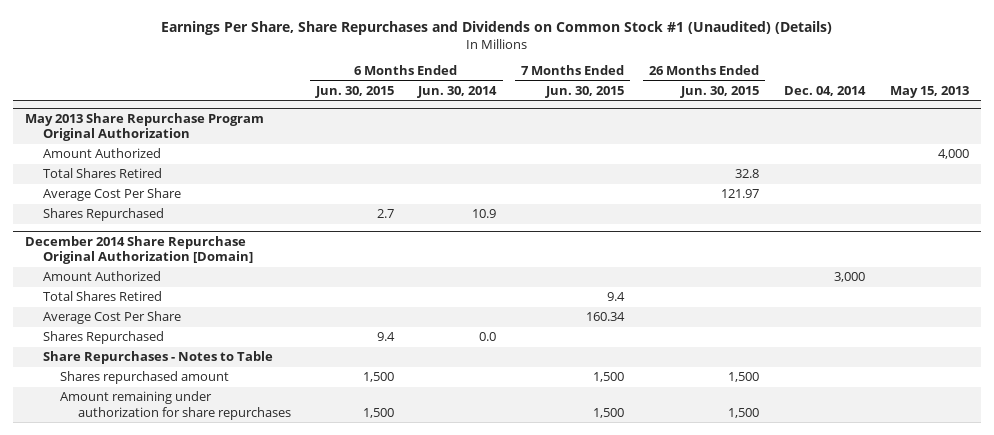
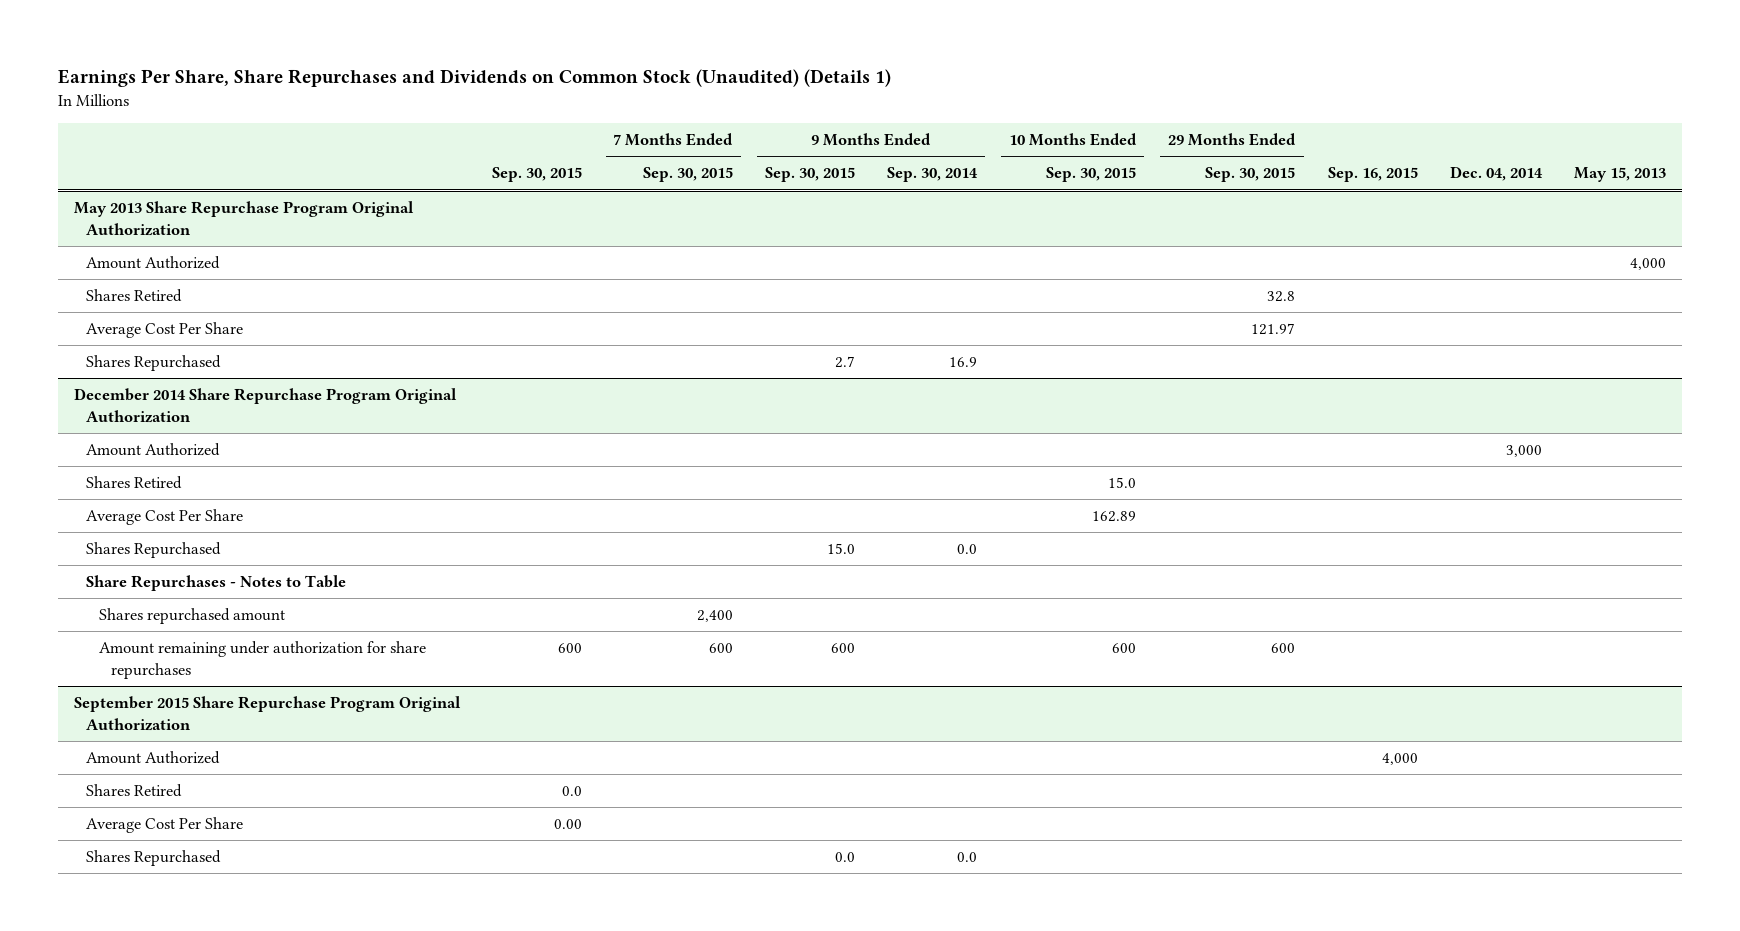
- Earnings Per Share, Share Repurchases and Dividends on Common Stock #1 (Unaudited) (Details)
+ Earnings Per Share, Share Repurchases and Dividends on Common Stock (Unaudited) (Details 1)
- | 6 Months Ended Jun. 30, 2015 | 6 Months Ended Jun. 30, 2014 | 7 Months Ended Jun. 30, 2015 | 26 Months Ended Jun. 30, 2015 | Dec. 04, 2014 | May 15, 2013
+ | Sep. 30, 2015 | 7 Months Ended Sep. 30, 2015 | 9 Months Ended Sep. 30, 2015 | 9 Months Ended Sep. 30, 2014 | 10 Months Ended Sep. 30, 2015 | 29 Months Ended Sep. 30, 2015 | Sep. 16, 2015 | Dec. 04, 2014 | May 15, 2013
@ May 2013 Share Repurchase Program Original Authorization
- Total Shares Retired | | | | 32.8 | |
+ Shares Retired | | | | | | 32.8 | | |
- December 2014 Share Repurchase Original Authorization [Domain]
+ December 2014 Share Repurchase Program Original Authorization
- Total Shares Retired | | | 9.4 | | |
+ Shares Retired | | | | | 15.0 | | | |
+ September 2015 Share Repurchase Program Original Authorization
+ Amount Authorized | | | | | | | 4,000 | |
+ Shares Retired | 0.0 | | | | | | | |
+ Average Cost Per Share | 0.00 | | | | | | | |
+ Shares Repurchased | | | 0.0 | 0.0 | | | | |

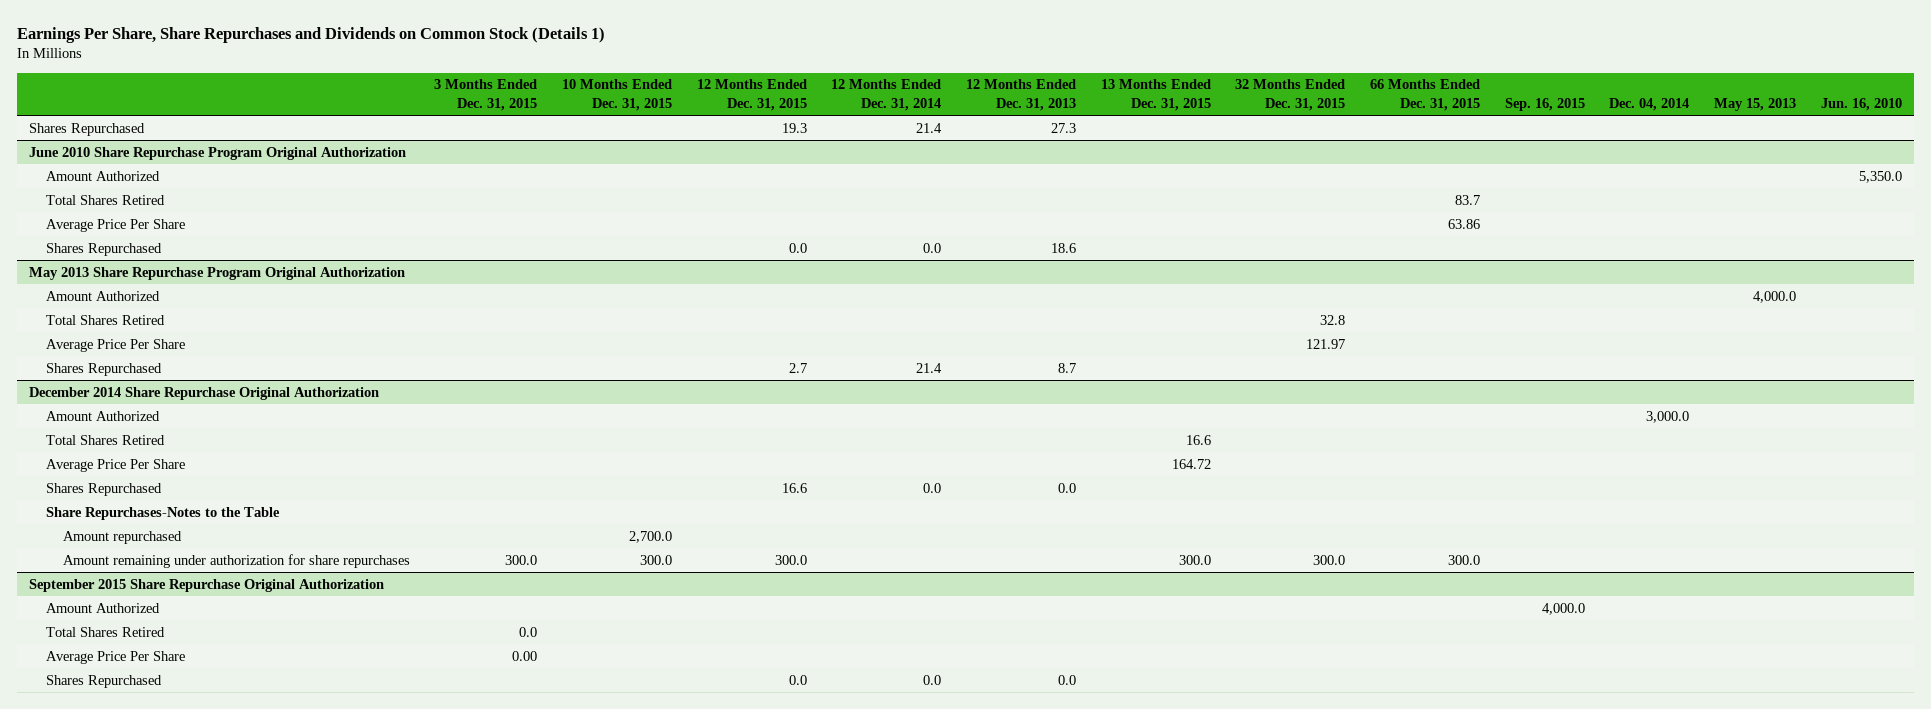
- Earnings Per Share, Share Repurchases and Dividends on Common Stock (Unaudited) (Details 1)
+ Earnings Per Share, Share Repurchases and Dividends on Common Stock (Details 1)
- | Sep. 30, 2015 | 7 Months Ended Sep. 30, 2015 | 9 Months Ended Sep. 30, 2015 | 9 Months Ended Sep. 30, 2014 | 10 Months Ended Sep. 30, 2015 | 29 Months Ended Sep. 30, 2015 | Sep. 16, 2015 | Dec. 04, 2014 | May 15, 2013
+ | 3 Months Ended Dec. 31, 2015 | 10 Months Ended Dec. 31, 2015 | 12 Months Ended Dec. 31, 2015 | 12 Months Ended Dec. 31, 2014 | 12 Months Ended Dec. 31, 2013 | 13 Months Ended Dec. 31, 2015 | 32 Months Ended Dec. 31, 2015 | 66 Months Ended Dec. 31, 2015 | Sep. 16, 2015 | Dec. 04, 2014 | May 15, 2013 | Jun. 16, 2010
+ Shares Repurchased | | | 19.3 | 21.4 | 27.3 | | | | | | |
+ June 2010 Share Repurchase Program Original Authorization
+ Amount Authorized | | | | | | | | | | | | 5,350.0
+ Total Shares Retired | | | | | | | | 83.7 | | | |
+ Average Price Per Share | | | | | | | | 63.86 | | | |
+ Shares Repurchased | | | 0.0 | 0.0 | 18.6 | | | | | | |
@ May 2013 Share Repurchase Program Original Authorization
- Amount Authorized | | | | | | | | | 4,000
- Shares Retired | | | | | | 32.8 | | |
- Average Cost Per Share | | | | | | 121.97 | | |
+ Amount Authorized | | | | | | | | | | | 4,000.0 |
+ Total Shares Retired | | | | | | | 32.8 | | | | |
+ Average Price Per Share | | | | | | | 121.97 | | | | |
- December 2014 Share Repurchase Program Original Authorization
- Amount Authorized | | | | | | | | 3,000 |
- Shares Retired | | | | | 15.0 | | | |
- Average Cost Per Share | | | | | 162.89 | | | |
+ December 2014 Share Repurchase Original Authorization
+ Amount Authorized | | | | | | | | | | 3,000.0 | |
+ Total Shares Retired | | | | | | 16.6 | | | | | |
+ Average Price Per Share | | | | | | 164.72 | | | | | |
- Share Repurchases - Notes to Table
- Shares repurchased amount | | 2,400 | | | | | | |
+ Share Repurchases-Notes to the Table
+ Amount repurchased | | 2,700.0 | | | | | | | | | |
- September 2015 Share Repurchase Program Original Authorization
- Amount Authorized | | | | | | | 4,000 | |
- Shares Retired | 0.0 | | | | | | | |
- Average Cost Per Share | 0.00 | | | | | | | |
+ September 2015 Share Repurchase Original Authorization
+ Amount Authorized | | | | | | | | | 4,000.0 | | |
+ Total Shares Retired | 0.0 | | | | | | | | | | |
+ Average Price Per Share | 0.00 | | | | | | | | | | |

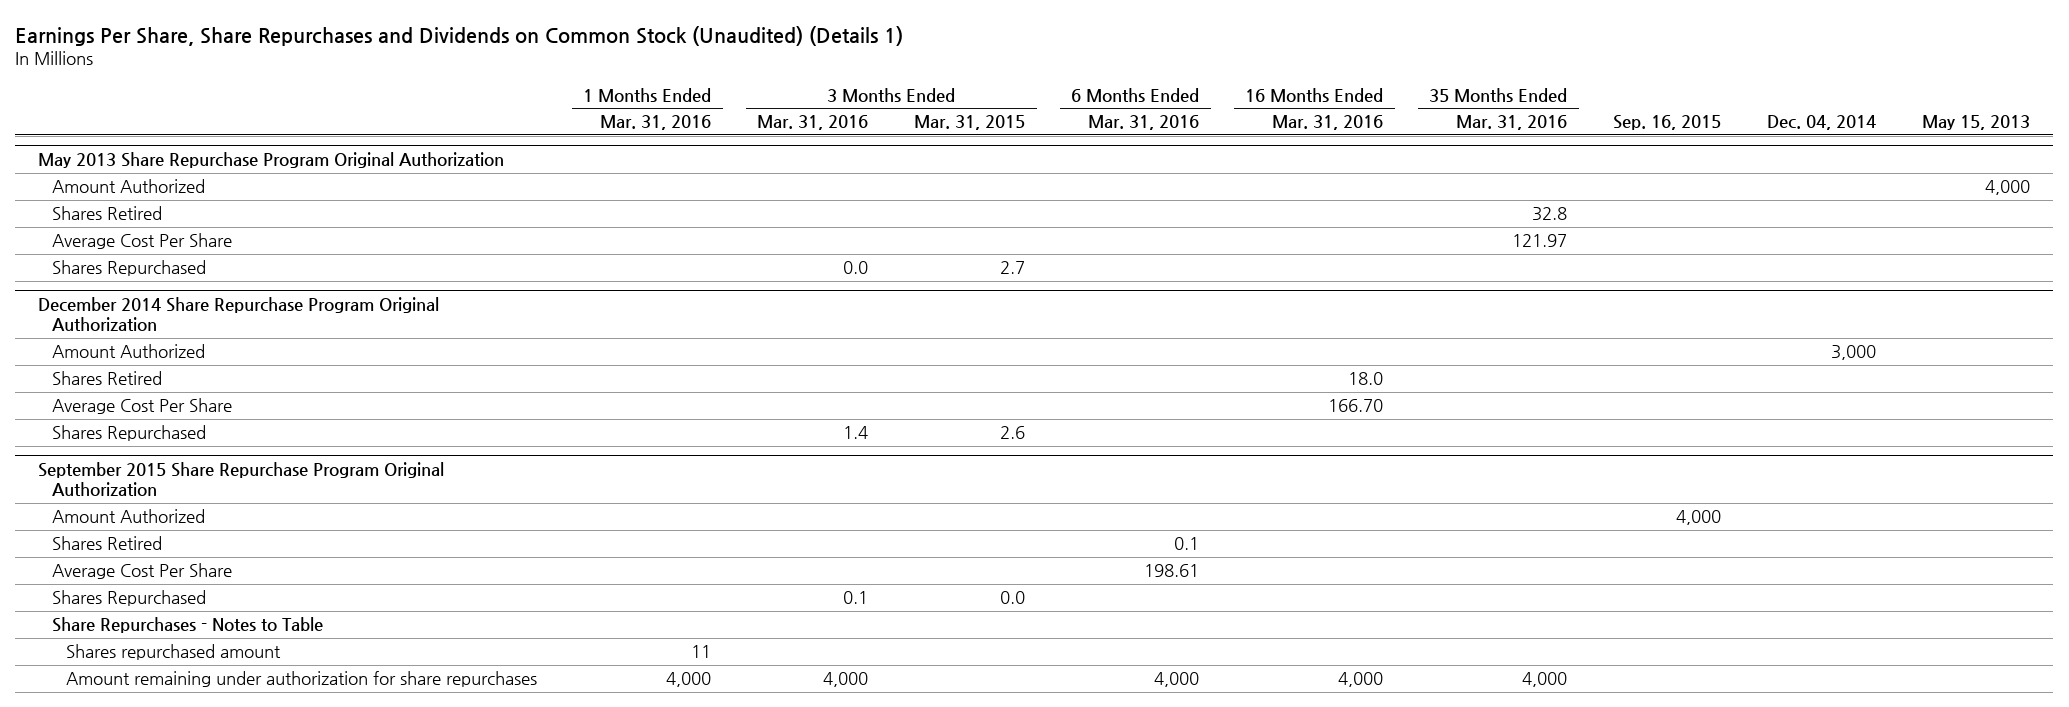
- Earnings Per Share, Share Repurchases and Dividends on Common Stock (Details 1)
+ Earnings Per Share, Share Repurchases and Dividends on Common Stock (Unaudited) (Details 1)
- | 3 Months Ended Dec. 31, 2015 | 10 Months Ended Dec. 31, 2015 | 12 Months Ended Dec. 31, 2015 | 12 Months Ended Dec. 31, 2014 | 12 Months Ended Dec. 31, 2013 | 13 Months Ended Dec. 31, 2015 | 32 Months Ended Dec. 31, 2015 | 66 Months Ended Dec. 31, 2015 | Sep. 16, 2015 | Dec. 04, 2014 | May 15, 2013 | Jun. 16, 2010
+ | 1 Months Ended Mar. 31, 2016 | 3 Months Ended Mar. 31, 2016 | 3 Months Ended Mar. 31, 2015 | 6 Months Ended Mar. 31, 2016 | 16 Months Ended Mar. 31, 2016 | 35 Months Ended Mar. 31, 2016 | Sep. 16, 2015 | Dec. 04, 2014 | May 15, 2013
- Shares Repurchased | | | 19.3 | 21.4 | 27.3 | | | | | | |
- June 2010 Share Repurchase Program Original Authorization
- Amount Authorized | | | | | | | | | | | | 5,350.0
- Total Shares Retired | | | | | | | | 83.7 | | | |
- Average Price Per Share | | | | | | | | 63.86 | | | |
- Shares Repurchased | | | 0.0 | 0.0 | 18.6 | | | | | | |
@ May 2013 Share Repurchase Program Original Authorization
- Amount Authorized | | | | | | | | | | | 4,000.0 |
- Total Shares Retired | | | | | | | 32.8 | | | | |
- Average Price Per Share | | | | | | | 121.97 | | | | |
+ Amount Authorized | | | | | | | | | 4,000
+ Shares Retired | | | | | | 32.8 | | |
+ Average Cost Per Share | | | | | | 121.97 | | |
- December 2014 Share Repurchase Original Authorization
- Amount Authorized | | | | | | | | | | 3,000.0 | |
- Total Shares Retired | | | | | | 16.6 | | | | | |
- Average Price Per Share | | | | | | 164.72 | | | | | |
+ December 2014 Share Repurchase Program Original Authorization
+ Amount Authorized | | | | | | | | 3,000 |
+ Shares Retired | | | | | 18.0 | | | |
+ Average Cost Per Share | | | | | 166.70 | | | |
- Share Repurchases-Notes to the Table
- Amount repurchased | | 2,700.0 | | | | | | | | | |
- Amount remaining under authorization for share repurchases | 300.0 | 300.0 | 300.0 | | | 300.0 | 300.0 | 300.0 | | | |
- September 2015 Share Repurchase Original Authorization
- Amount Authorized | | | | | | | | | 4,000.0 | | |
- Total Shares Retired | 0.0 | | | | | | | | | | |
- Average Price Per Share | 0.00 | | | | | | | | | | |
+ September 2015 Share Repurchase Program Original Authorization
+ Amount Authorized | | | | | | | 4,000 | |
+ Shares Retired | | | | 0.1 | | | | |
+ Average Cost Per Share | | | | 198.61 | | | | |
+ Share Repurchases - Notes to Table
+ Shares repurchased amount | 11 | | | | | | | |
+ Amount remaining under authorization for share repurchases | 4,000 | 4,000 | | 4,000 | 4,000 | 4,000 | | |

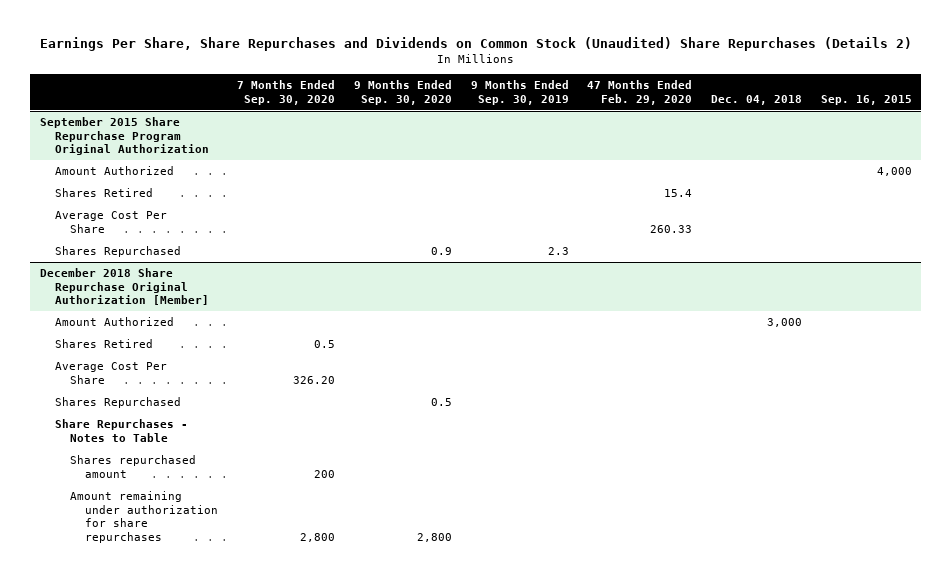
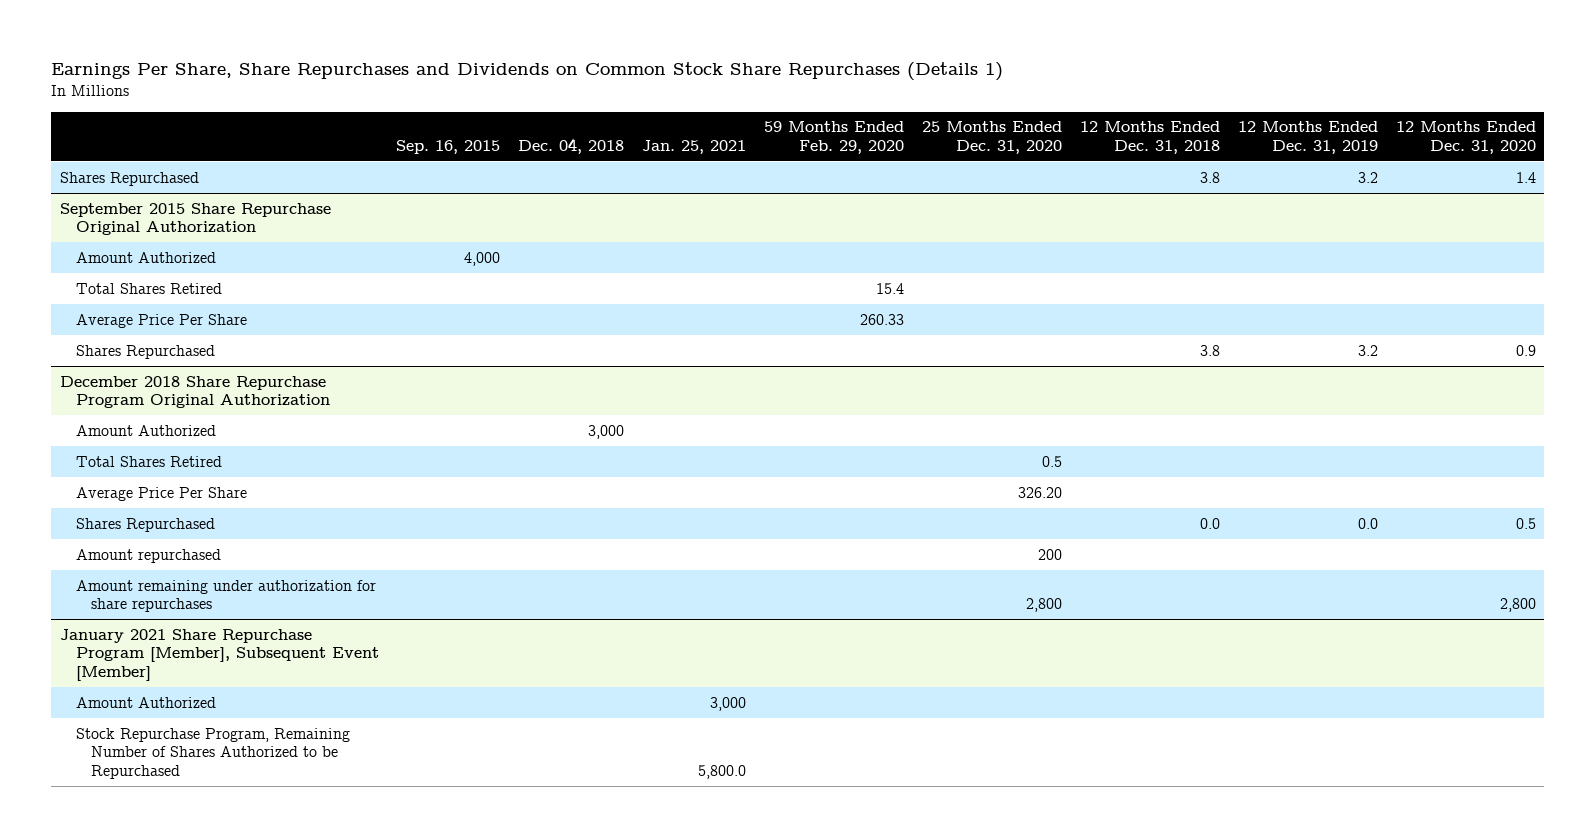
- Earnings Per Share, Share Repurchases and Dividends on Common Stock (Unaudited) Share Repurchases (Details 2)
+ Earnings Per Share, Share Repurchases and Dividends on Common Stock Share Repurchases (Details 1)
- | 7 Months Ended Sep. 30, 2020 | 9 Months Ended Sep. 30, 2020 | 9 Months Ended Sep. 30, 2019 | 47 Months Ended Feb. 29, 2020 | Dec. 04, 2018 | Sep. 16, 2015
+ | Sep. 16, 2015 | Dec. 04, 2018 | Jan. 25, 2021 | 59 Months Ended Feb. 29, 2020 | 25 Months Ended Dec. 31, 2020 | 12 Months Ended Dec. 31, 2018 | 12 Months Ended Dec. 31, 2019 | 12 Months Ended Dec. 31, 2020
- September 2015 Share Repurchase Program Original Authorization
+ Shares Repurchased | | | | | | 3.8 | 3.2 | 1.4
+ September 2015 Share Repurchase Original Authorization
- Shares Retired | | | | 15.4 | |
- Average Cost Per Share | | | | 260.33 | |
+ Total Shares Retired | | | | 15.4 | | | |
+ Average Price Per Share | | | | 260.33 | | | |
- December 2018 Share Repurchase Original Authorization [Member]
+ December 2018 Share Repurchase Program Original Authorization
- Shares Retired | 0.5 | | | | |
- Average Cost Per Share | 326.20 | | | | |
+ Total Shares Retired | | | | | 0.5 | | |
+ Average Price Per Share | | | | | 326.20 | | |
- Share Repurchases - Notes to Table
- Shares repurchased amount | 200 | | | | |
+ Amount repurchased | | | | | 200 | | |
+ January 2021 Share Repurchase Program [Member], Subsequent Event [Member]
+ Amount Authorized | | | 3,000 | | | | |
+ Stock Repurchase Program, Remaining Number of Shares Authorized to be Repurchased | | | 5,800.0 | | | | |

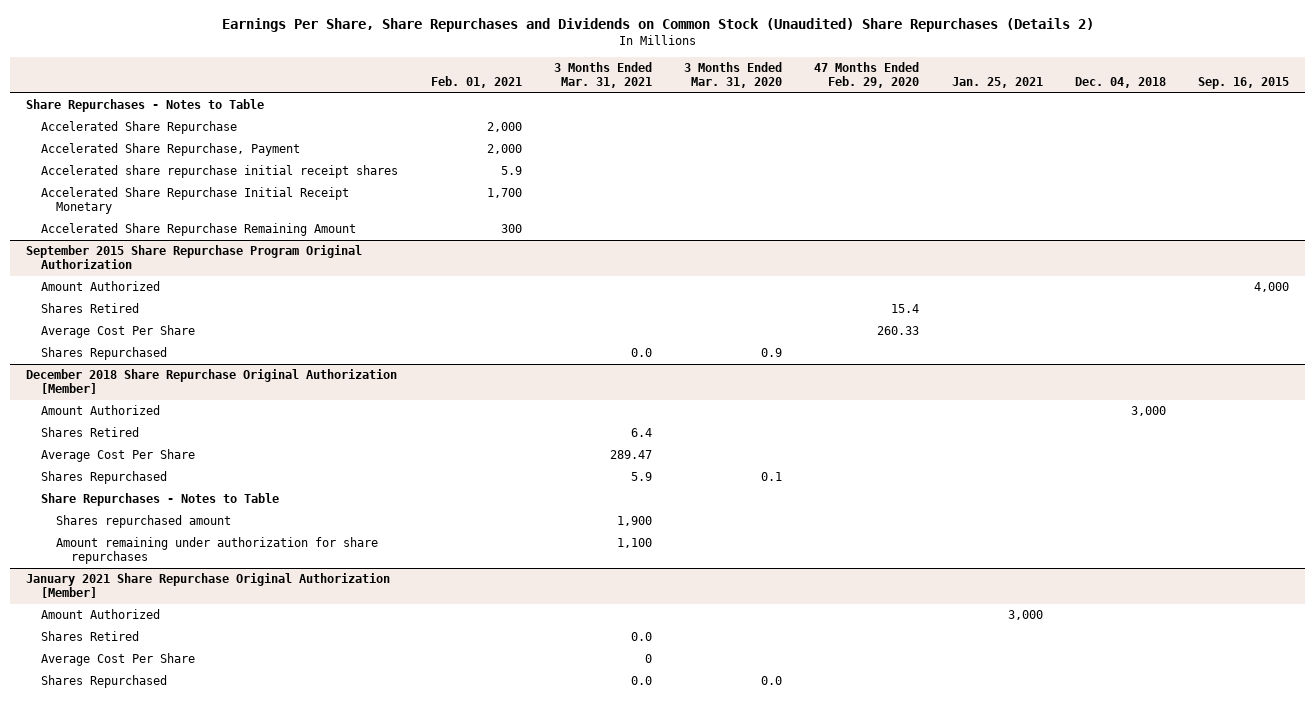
- Earnings Per Share, Share Repurchases and Dividends on Common Stock Share Repurchases (Details 1)
+ Earnings Per Share, Share Repurchases and Dividends on Common Stock (Unaudited) Share Repurchases (Details 2)
- | Sep. 16, 2015 | Dec. 04, 2018 | Jan. 25, 2021 | 59 Months Ended Feb. 29, 2020 | 25 Months Ended Dec. 31, 2020 | 12 Months Ended Dec. 31, 2018 | 12 Months Ended Dec. 31, 2019 | 12 Months Ended Dec. 31, 2020
+ | Feb. 01, 2021 | 3 Months Ended Mar. 31, 2021 | 3 Months Ended Mar. 31, 2020 | 47 Months Ended Feb. 29, 2020 | Jan. 25, 2021 | Dec. 04, 2018 | Sep. 16, 2015
- Shares Repurchased | | | | | | 3.8 | 3.2 | 1.4
- September 2015 Share Repurchase Original Authorization
+ Share Repurchases - Notes to Table
+ Accelerated Share Repurchase | 2,000 | | | | | |
+ Accelerated Share Repurchase, Payment | 2,000 | | | | | |
+ Accelerated share repurchase initial receipt shares | 5.9 | | | | | |
+ Accelerated Share Repurchase Initial Receipt Monetary | 1,700 | | | | | |
+ Accelerated Share Repurchase Remaining Amount | 300 | | | | | |
+ September 2015 Share Repurchase Program Original Authorization
- Total Shares Retired | | | | 15.4 | | | |
- Average Price Per Share | | | | 260.33 | | | |
+ Shares Retired | | | | 15.4 | | |
+ Average Cost Per Share | | | | 260.33 | | |
- December 2018 Share Repurchase Program Original Authorization
+ December 2018 Share Repurchase Original Authorization [Member]
- Total Shares Retired | | | | | 0.5 | | |
- Average Price Per Share | | | | | 326.20 | | |
+ Shares Retired | | 6.4 | | | | |
+ Average Cost Per Share | | 289.47 | | | | |
- Amount repurchased | | | | | 200 | | |
+ Share Repurchases - Notes to Table
+ Shares repurchased amount | | 1,900 | | | | |
- January 2021 Share Repurchase Program [Member], Subsequent Event [Member]
+ January 2021 Share Repurchase Original Authorization [Member]
- Stock Repurchase Program, Remaining Number of Shares Authorized to be Repurchased | | | 5,800.0 | | | | |
+ Shares Retired | | 0.0 | | | | |
+ Average Cost Per Share | | 0 | | | | |
+ Shares Repurchased | | 0.0 | 0.0 | | | |

